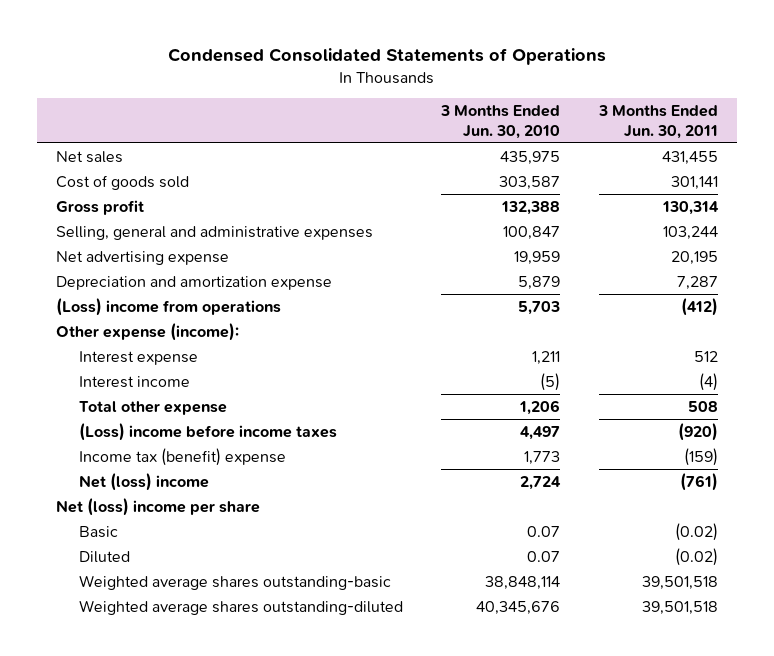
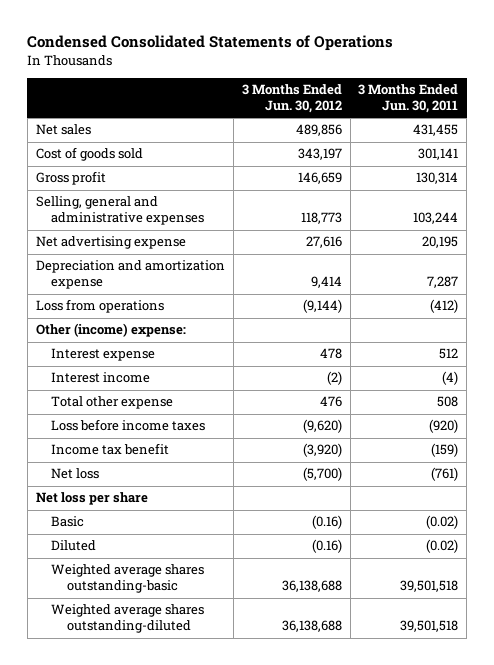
- | 3 Months Ended Jun. 30, 2010 | 3 Months Ended Jun. 30, 2011
+ | 3 Months Ended Jun. 30, 2012 | 3 Months Ended Jun. 30, 2011
- (Loss) income from operations | 5,703 | (412)
- Other expense (income):
+ Loss from operations | (9,144) | (412)
+ Other (income) expense:
- (Loss) income before income taxes | 4,497 | (920)
- Income tax (benefit) expense | 1,773 | (159)
- Net (loss) income | 2,724 | (761)
- Net (loss) income per share
+ Loss before income taxes | (9,620) | (920)
+ Income tax benefit | (3,920) | (159)
+ Net loss | (5,700) | (761)
+ Net loss per share

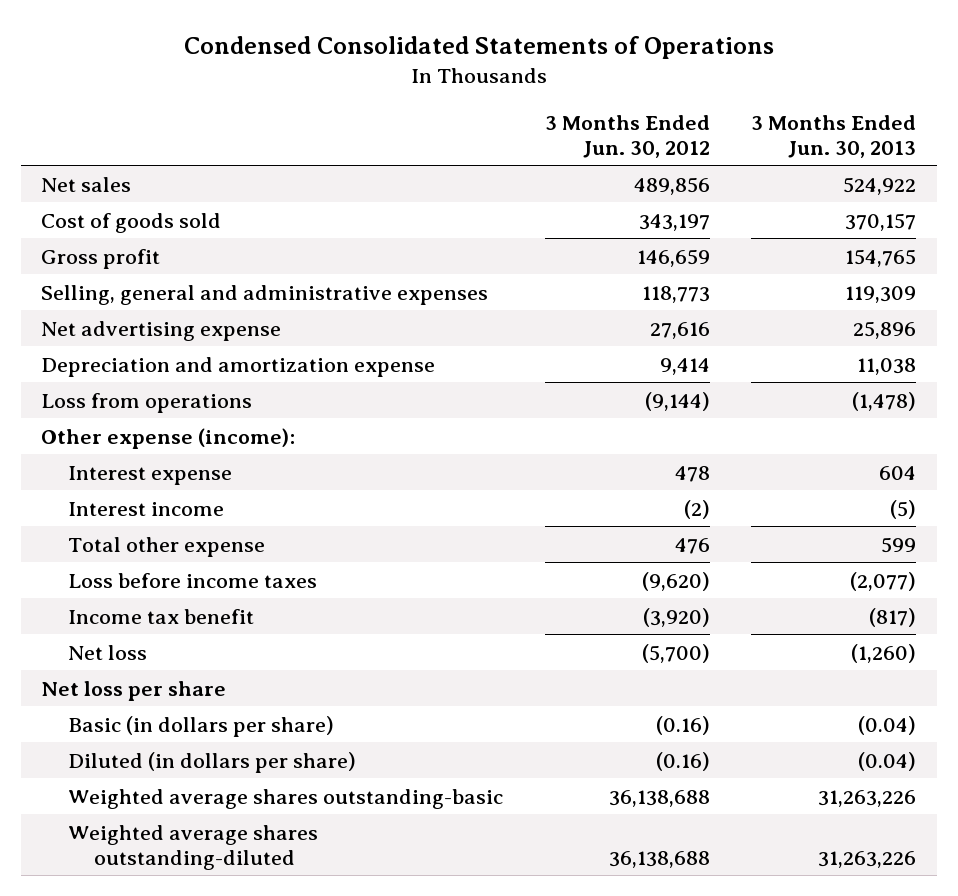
- | 3 Months Ended Jun. 30, 2012 | 3 Months Ended Jun. 30, 2011
+ | 3 Months Ended Jun. 30, 2012 | 3 Months Ended Jun. 30, 2013
- Other (income) expense:
+ Other expense (income):
- Basic | (0.16) | (0.02)
- Diluted | (0.16) | (0.02)
+ Basic (in dollars per share) | (0.16) | (0.04)
+ Diluted (in dollars per share) | (0.16) | (0.04)

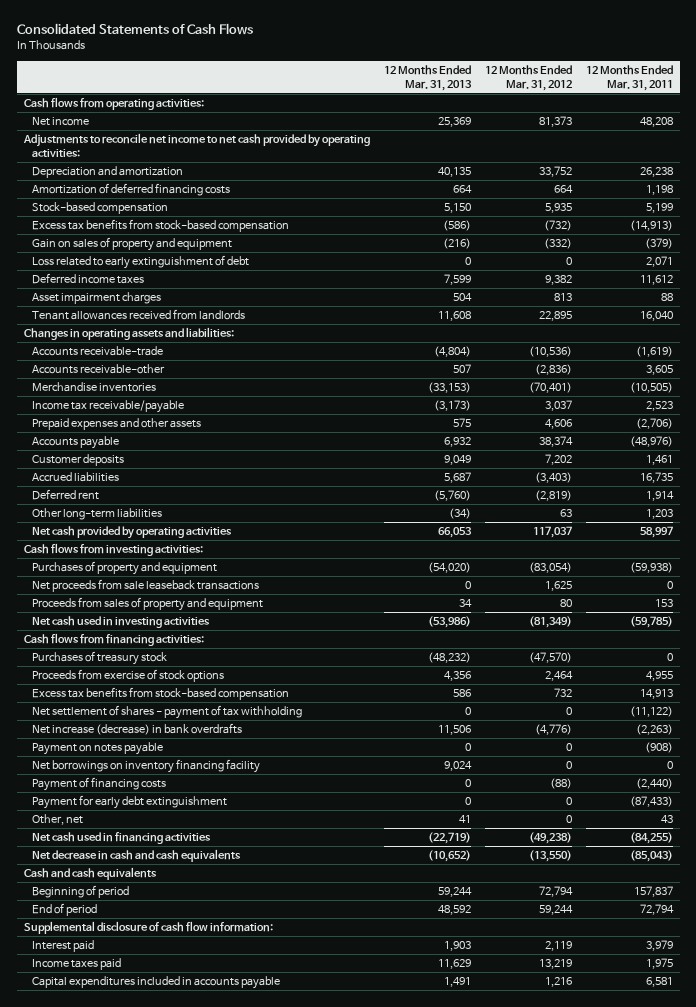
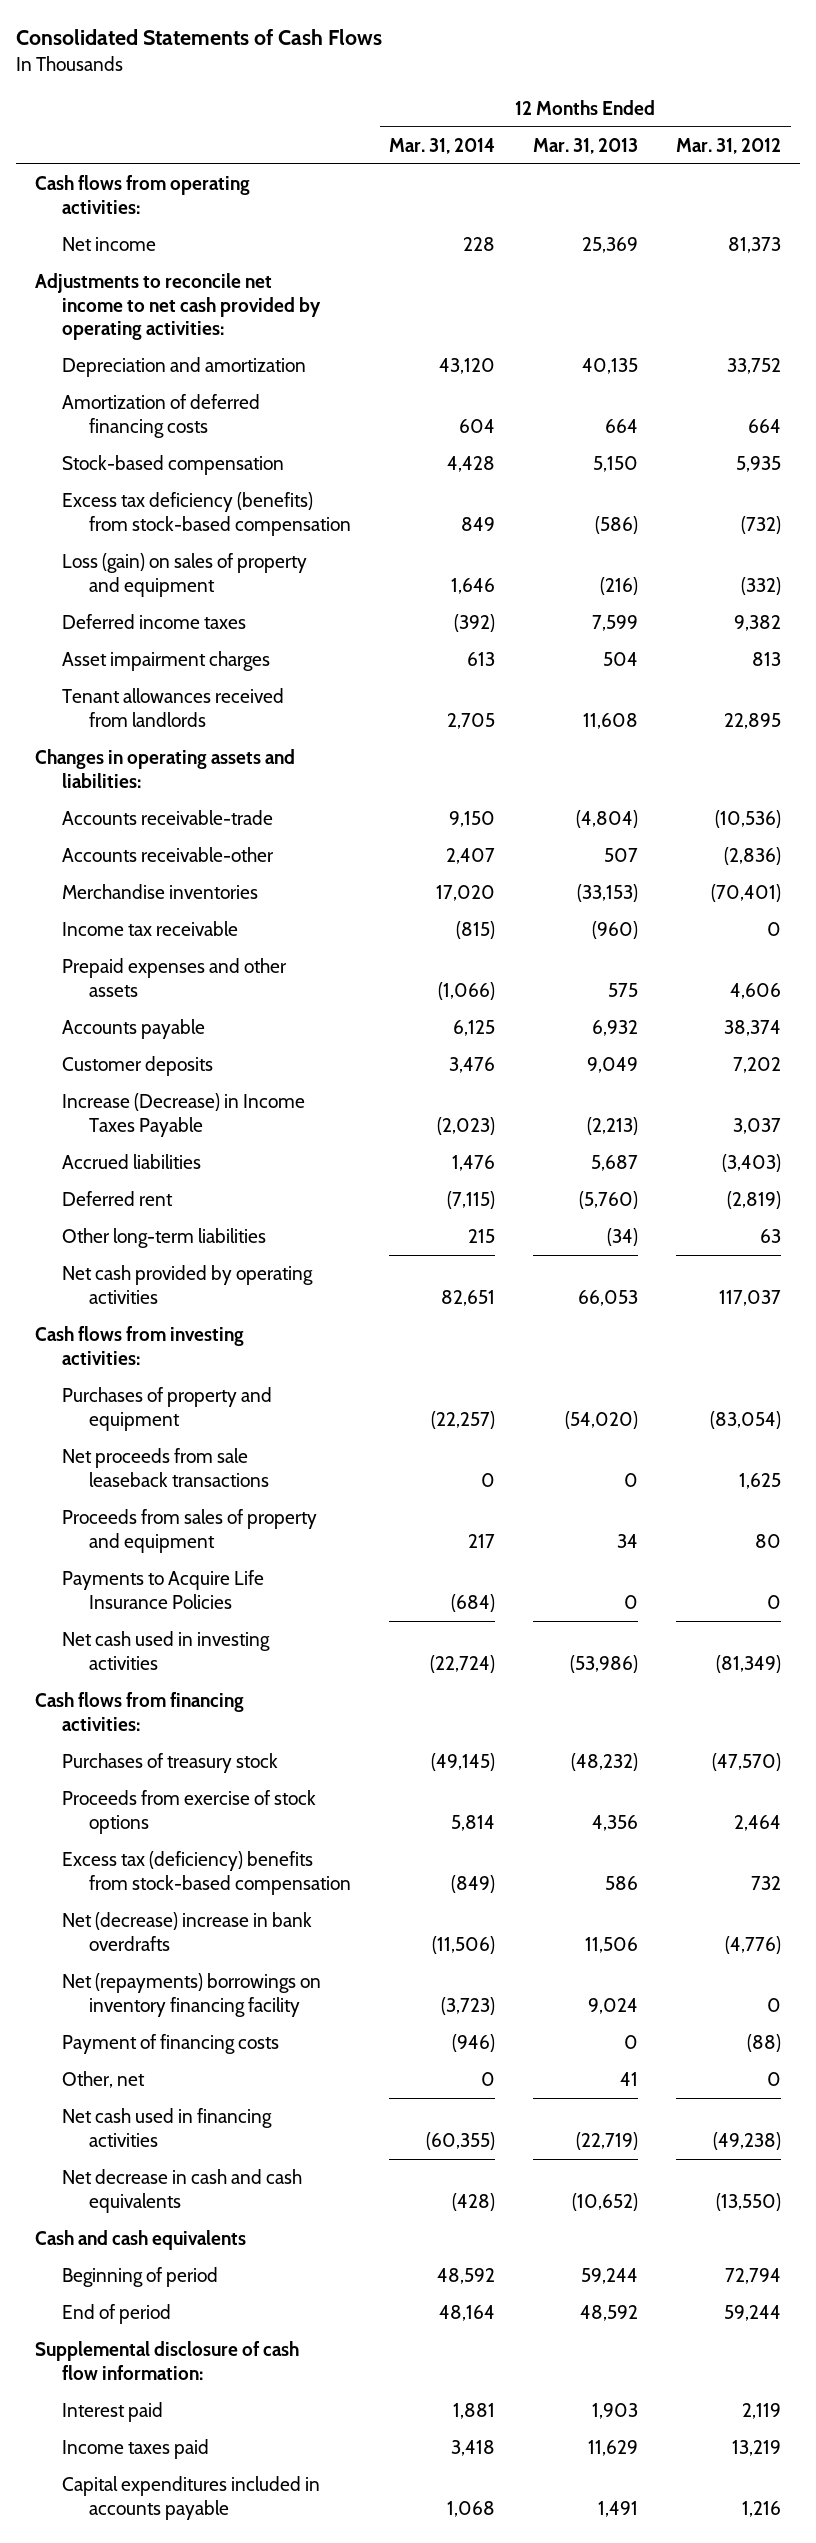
- | 12 Months Ended Mar. 31, 2013 | 12 Months Ended Mar. 31, 2012 | 12 Months Ended Mar. 31, 2011
+ | 12 Months Ended Mar. 31, 2014 | 12 Months Ended Mar. 31, 2013 | 12 Months Ended Mar. 31, 2012
- Excess tax benefits from stock-based compensation | (586) | (732) | (14,913)
- Gain on sales of property and equipment | (216) | (332) | (379)
- Loss related to early extinguishment of debt | 0 | 0 | 2,071
+ Excess tax deficiency (benefits) from stock-based compensation | 849 | (586) | (732)
+ Loss (gain) on sales of property and equipment | 1,646 | (216) | (332)
- Income tax receivable/payable | (3,173) | 3,037 | 2,523
+ Income tax receivable | (815) | (960) | 0
+ Increase (Decrease) in Income Taxes Payable | (2,023) | (2,213) | 3,037
+ Payments to Acquire Life Insurance Policies | (684) | 0 | 0
- Excess tax benefits from stock-based compensation | 586 | 732 | 14,913
- Net settlement of shares - payment of tax withholding | 0 | 0 | (11,122)
- Net increase (decrease) in bank overdrafts | 11,506 | (4,776) | (2,263)
- Payment on notes payable | 0 | 0 | (908)
- Net borrowings on inventory financing facility | 9,024 | 0 | 0
+ Excess tax (deficiency) benefits from stock-based compensation | (849) | 586 | 732
+ Net (decrease) increase in bank overdrafts | (11,506) | 11,506 | (4,776)
+ Net (repayments) borrowings on inventory financing facility | (3,723) | 9,024 | 0
- Payment for early debt extinguishment | 0 | 0 | (87,433)

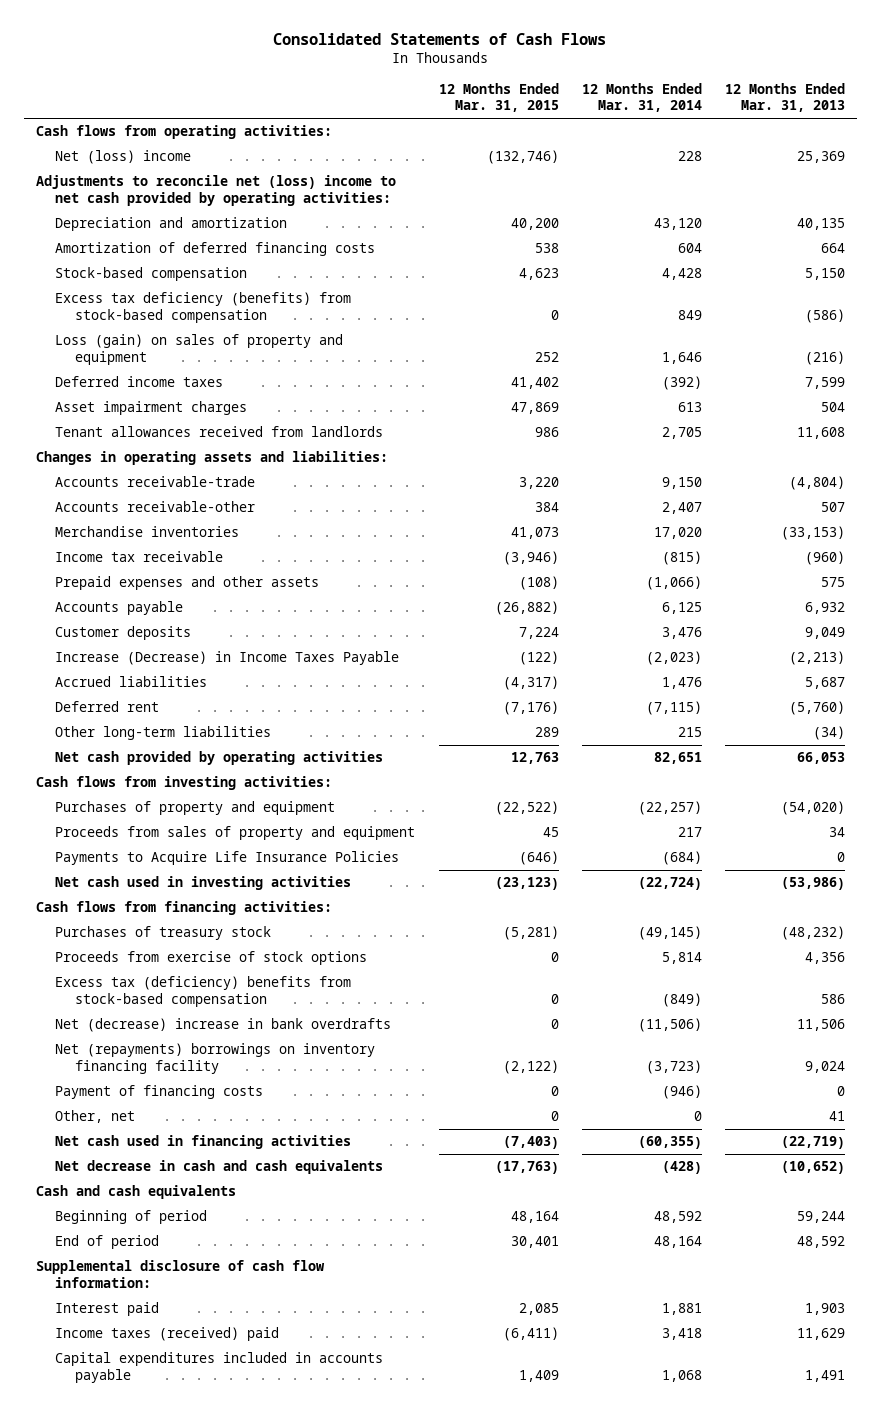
- | 12 Months Ended Mar. 31, 2014 | 12 Months Ended Mar. 31, 2013 | 12 Months Ended Mar. 31, 2012
+ | 12 Months Ended Mar. 31, 2015 | 12 Months Ended Mar. 31, 2014 | 12 Months Ended Mar. 31, 2013
- Net income | 228 | 25,369 | 81,373
- Adjustments to reconcile net income to net cash provided by operating activities:
+ Net (loss) income | (132,746) | 228 | 25,369
+ Adjustments to reconcile net (loss) income to net cash provided by operating activities:
- Net proceeds from sale leaseback transactions | 0 | 0 | 1,625
- Income taxes paid | 3,418 | 11,629 | 13,219
+ Income taxes (received) paid | (6,411) | 3,418 | 11,629

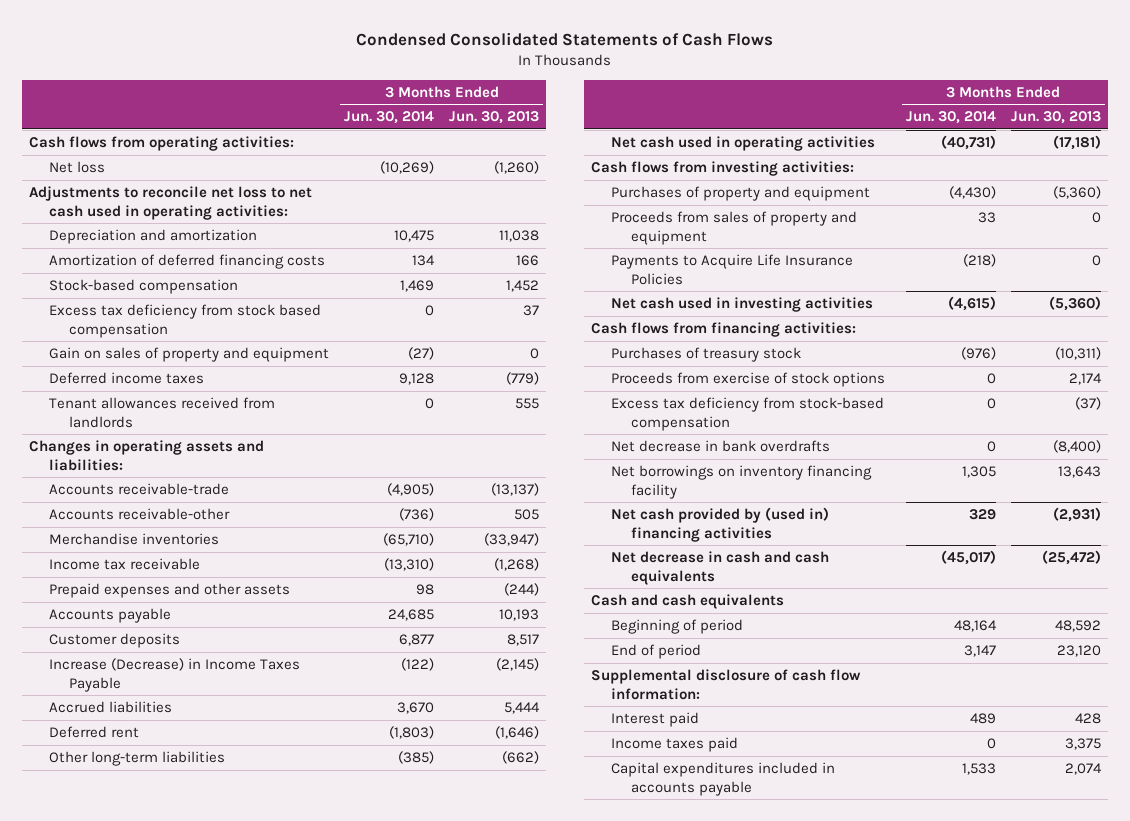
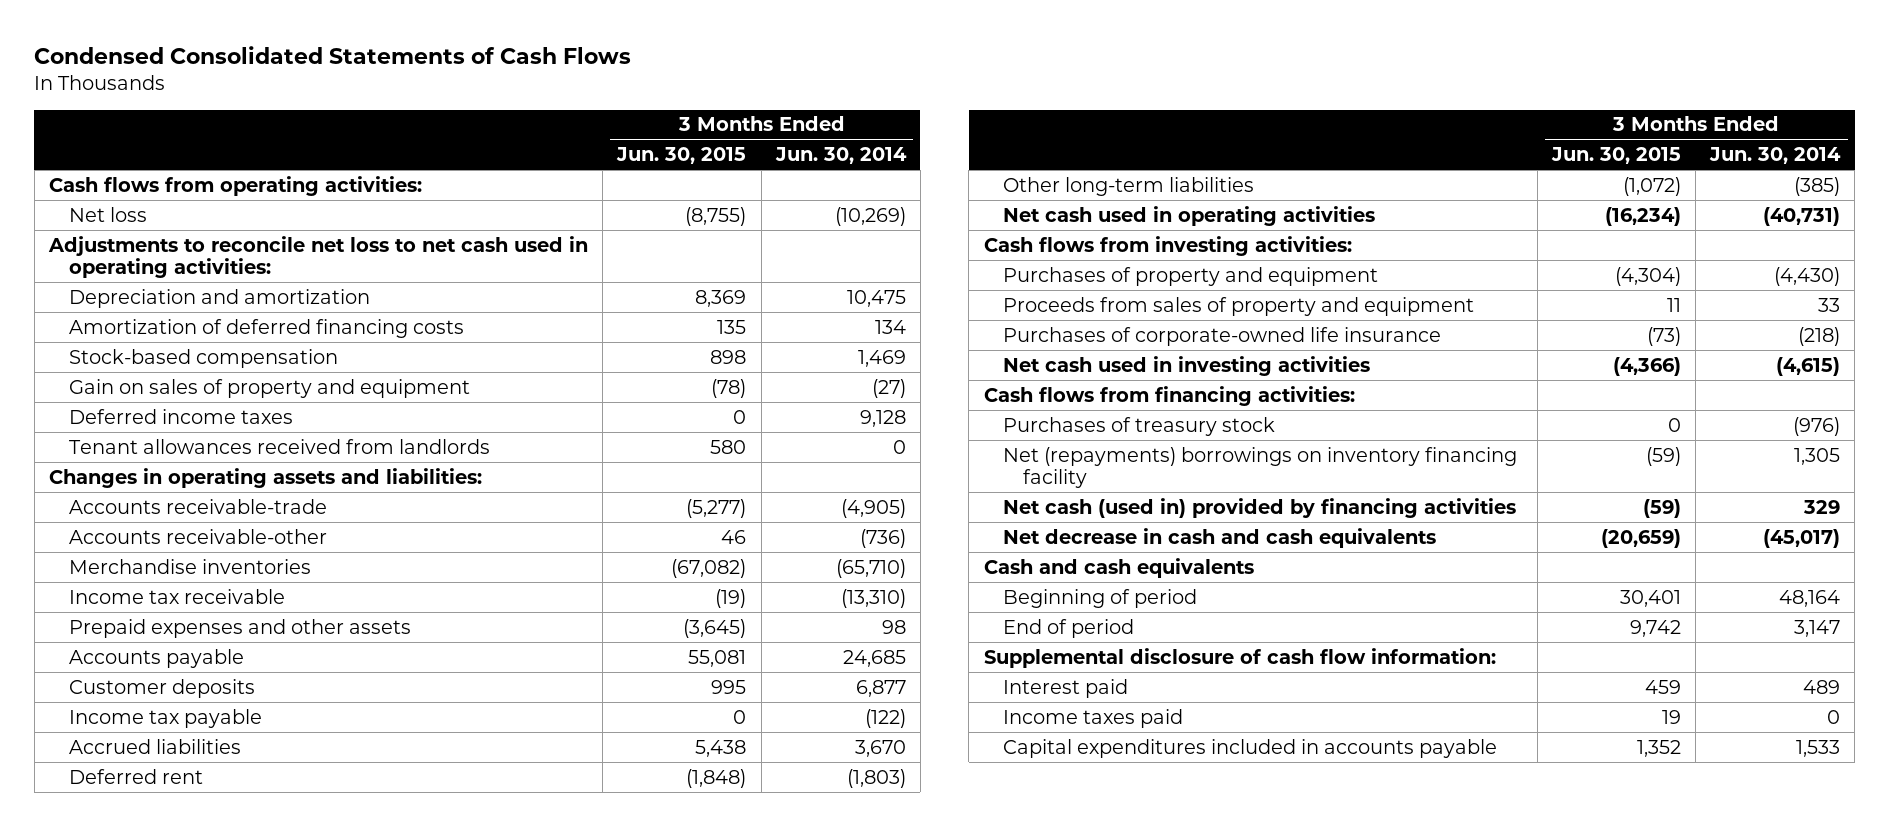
- | 3 Months Ended Jun. 30, 2014 | 3 Months Ended Jun. 30, 2013
+ | 3 Months Ended Jun. 30, 2015 | 3 Months Ended Jun. 30, 2014
- Excess tax deficiency from stock based compensation | 0 | 37
- Increase (Decrease) in Income Taxes Payable | (122) | (2,145)
+ Income tax payable | 0 | (122)
- Payments to Acquire Life Insurance Policies | (218) | 0
+ Purchases of corporate-owned life insurance | (73) | (218)
- Proceeds from exercise of stock options | 0 | 2,174
- Excess tax deficiency from stock-based compensation | 0 | (37)
- Net decrease in bank overdrafts | 0 | (8,400)
- Net borrowings on inventory financing facility | 1,305 | 13,643
- Net cash provided by (used in) financing activities | 329 | (2,931)
+ Net (repayments) borrowings on inventory financing facility | (59) | 1,305
+ Net cash (used in) provided by financing activities | (59) | 329

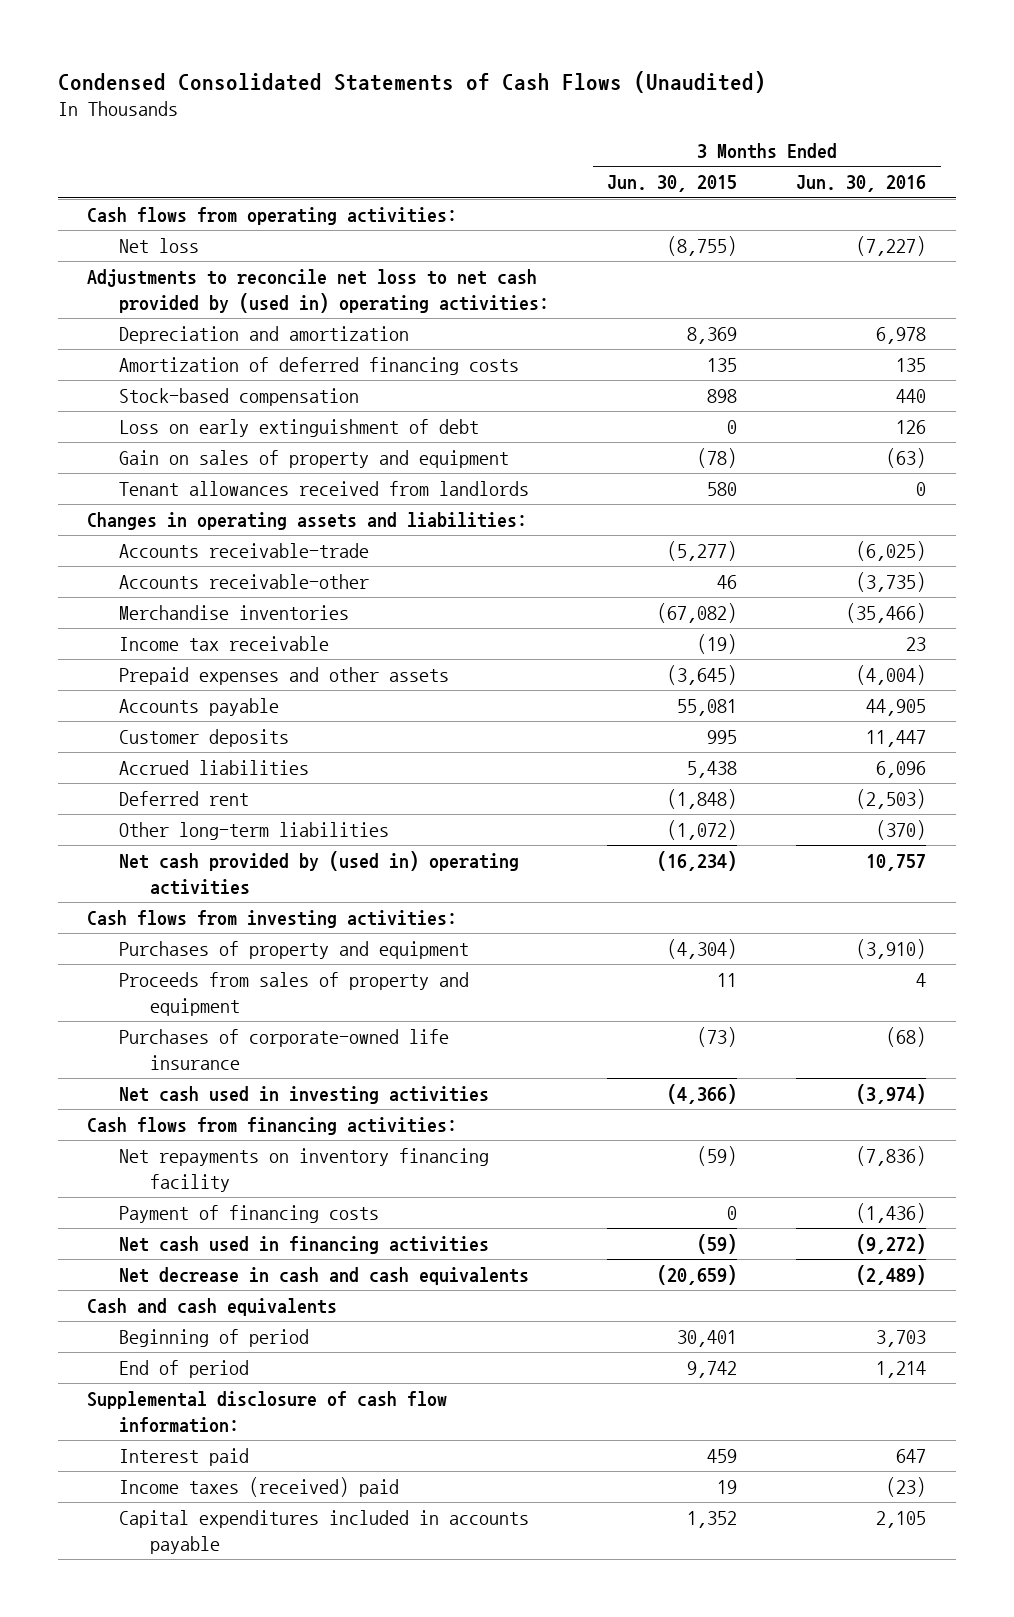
- Condensed Consolidated Statements of Cash Flows
+ Condensed Consolidated Statements of Cash Flows (Unaudited)
- | 3 Months Ended Jun. 30, 2015 | 3 Months Ended Jun. 30, 2014
+ | 3 Months Ended Jun. 30, 2015 | 3 Months Ended Jun. 30, 2016
- Adjustments to reconcile net loss to net cash used in operating activities:
+ Adjustments to reconcile net loss to net cash provided by (used in) operating activities:
+ Loss on early extinguishment of debt | 0 | 126
- Deferred income taxes | 0 | 9,128
- Income tax payable | 0 | (122)
- Net cash used in operating activities | (16,234) | (40,731)
+ Net cash provided by (used in) operating activities | (16,234) | 10,757
- Purchases of treasury stock | 0 | (976)
- Net (repayments) borrowings on inventory financing facility | (59) | 1,305
- Net cash (used in) provided by financing activities | (59) | 329
+ Net repayments on inventory financing facility | (59) | (7,836)
+ Payment of financing costs | 0 | (1,436)
+ Net cash used in financing activities | (59) | (9,272)
- Income taxes paid | 19 | 0
+ Income taxes (received) paid | 19 | (23)

